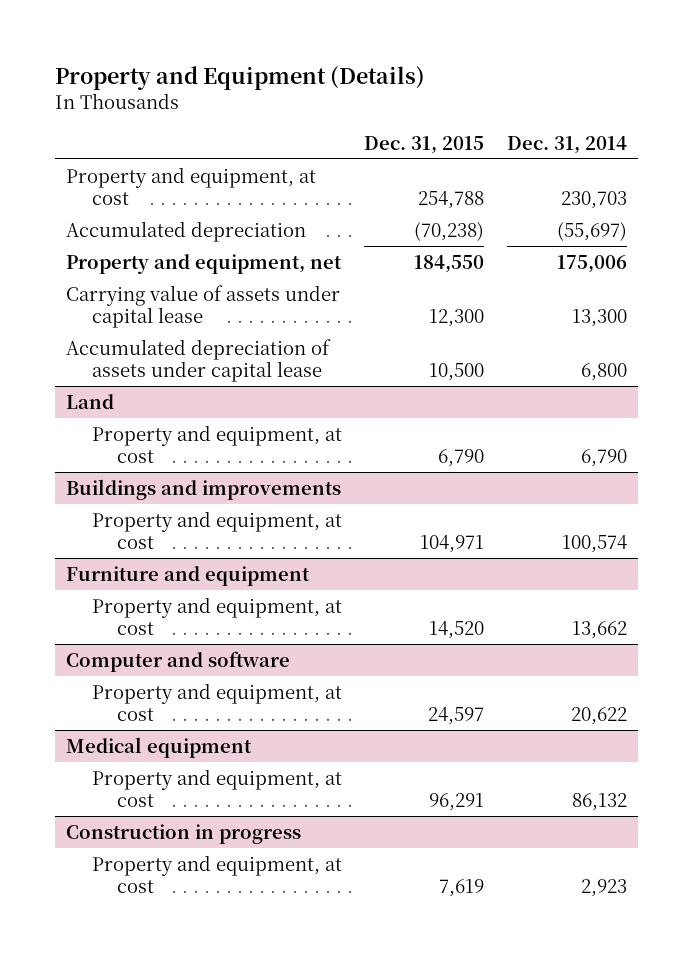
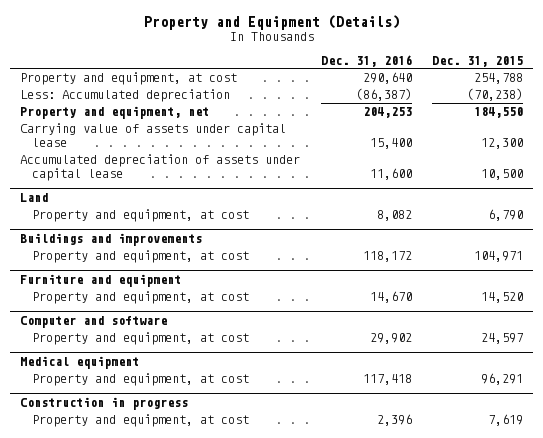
- | Dec. 31, 2015 | Dec. 31, 2014
+ | Dec. 31, 2016 | Dec. 31, 2015
- Accumulated depreciation | (70,238) | (55,697)
+ Less: Accumulated depreciation | (86,387) | (70,238)

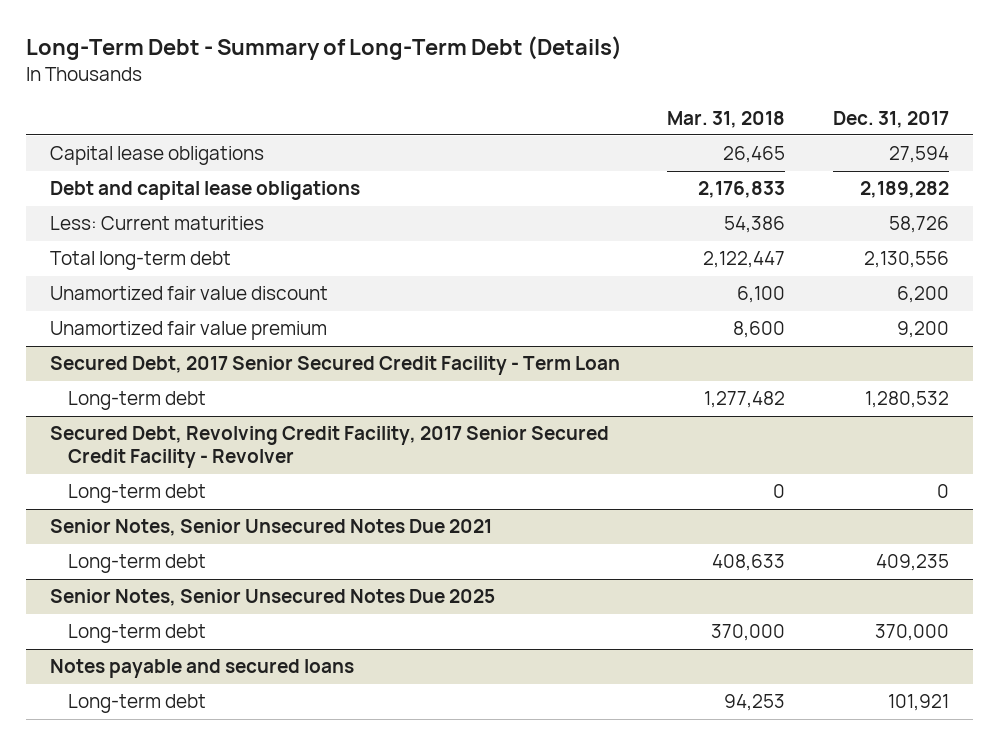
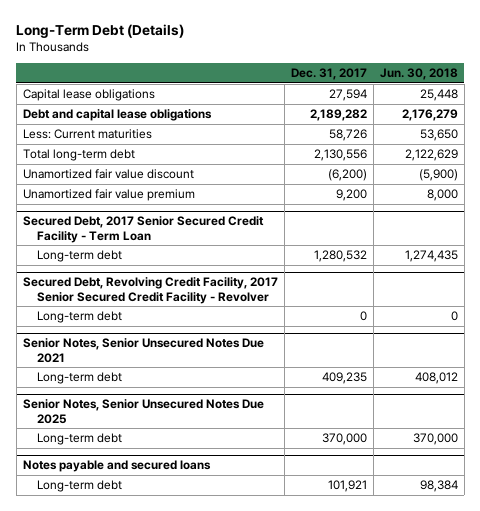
- Long-Term Debt - Summary of Long-Term Debt (Details)
+ Long-Term Debt (Details)
- | Mar. 31, 2018 | Dec. 31, 2017
+ | Dec. 31, 2017 | Jun. 30, 2018
- Unamortized fair value discount | 6,100 | 6,200
+ Unamortized fair value discount | (6,200) | (5,900)

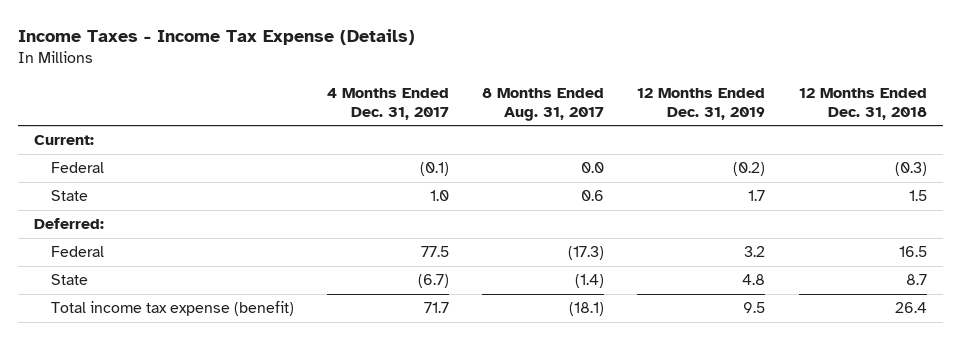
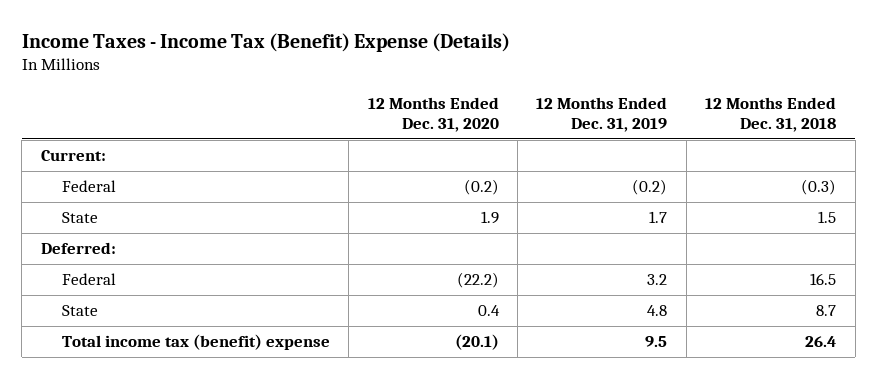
- Income Taxes - Income Tax Expense (Details)
+ Income Taxes - Income Tax (Benefit) Expense (Details)
- | 4 Months Ended Dec. 31, 2017 | 8 Months Ended Aug. 31, 2017 | 12 Months Ended Dec. 31, 2019 | 12 Months Ended Dec. 31, 2018
+ | 12 Months Ended Dec. 31, 2020 | 12 Months Ended Dec. 31, 2019 | 12 Months Ended Dec. 31, 2018
- Total income tax expense (benefit) | 71.7 | (18.1) | 9.5 | 26.4
+ Total income tax (benefit) expense | (20.1) | 9.5 | 26.4

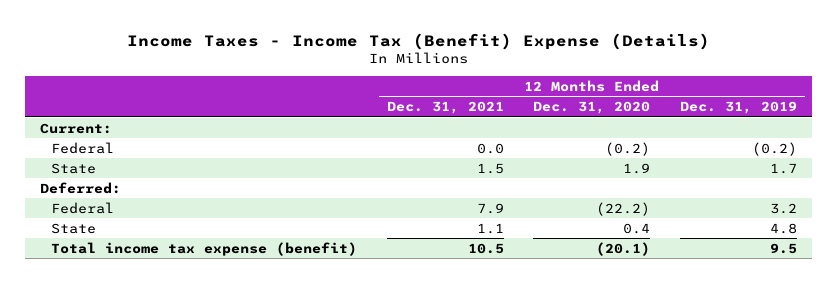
- | 12 Months Ended Dec. 31, 2020 | 12 Months Ended Dec. 31, 2019 | 12 Months Ended Dec. 31, 2018
+ | 12 Months Ended Dec. 31, 2021 | 12 Months Ended Dec. 31, 2020 | 12 Months Ended Dec. 31, 2019
- Total income tax (benefit) expense | (20.1) | 9.5 | 26.4
+ Total income tax expense (benefit) | 10.5 | (20.1) | 9.5

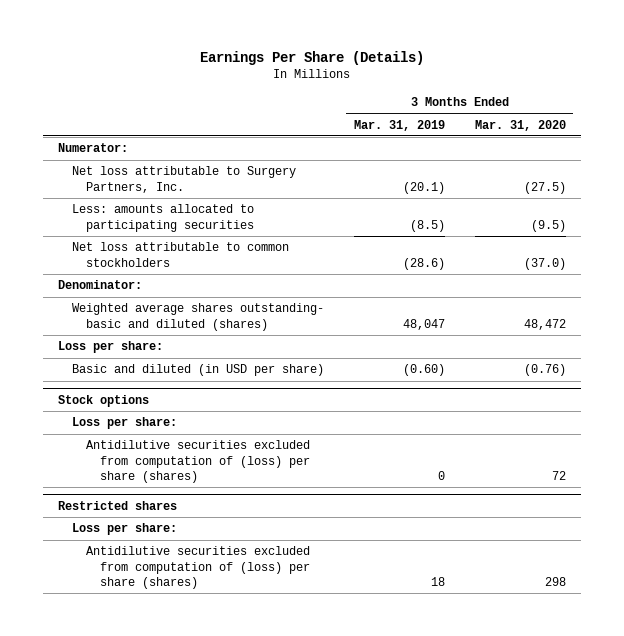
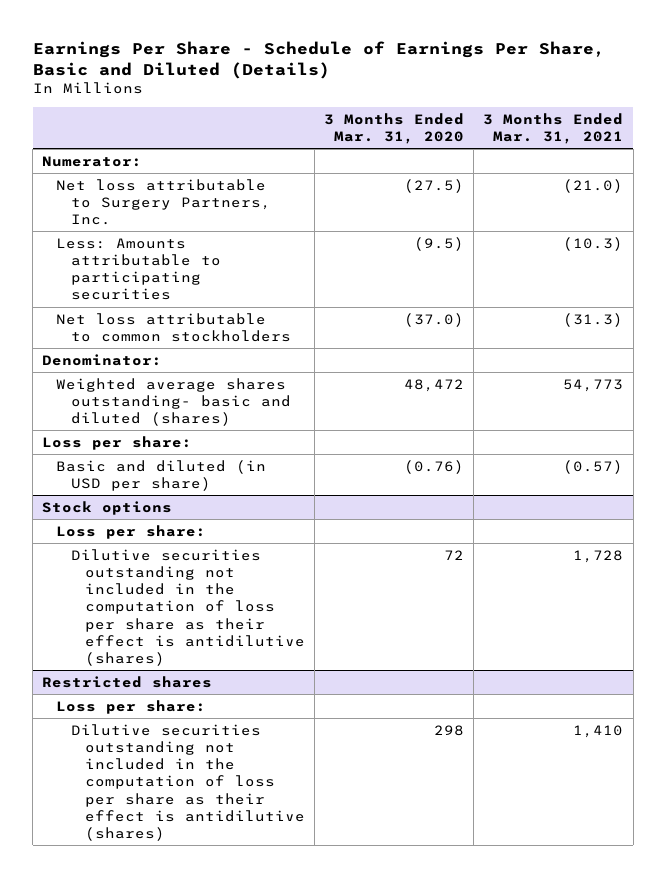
- Earnings Per Share (Details)
+ Earnings Per Share - Schedule of Earnings Per Share, Basic and Diluted (Details)
- | 3 Months Ended Mar. 31, 2019 | 3 Months Ended Mar. 31, 2020
+ | 3 Months Ended Mar. 31, 2020 | 3 Months Ended Mar. 31, 2021
- Less: amounts allocated to participating securities | (8.5) | (9.5)
+ Less: Amounts attributable to participating securities | (9.5) | (10.3)
@ Stock options
- Antidilutive securities excluded from computation of (loss) per share (shares) | 0 | 72
+ Dilutive securities outstanding not included in the computation of loss per share as their effect is antidilutive (shares) | 72 | 1,728
@ Restricted shares
- Antidilutive securities excluded from computation of (loss) per share (shares) | 18 | 298
+ Dilutive securities outstanding not included in the computation of loss per share as their effect is antidilutive (shares) | 298 | 1,410

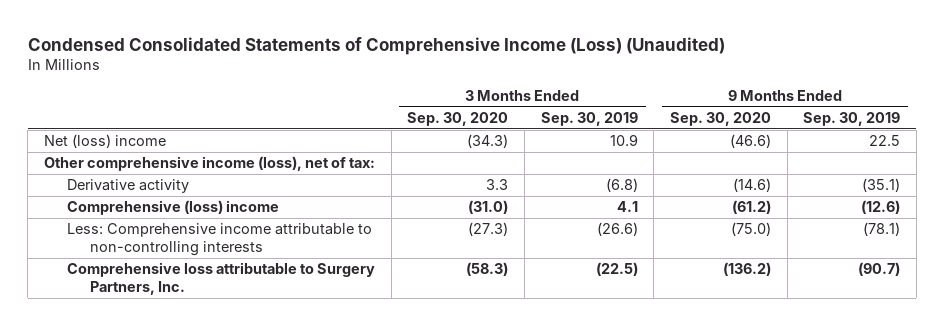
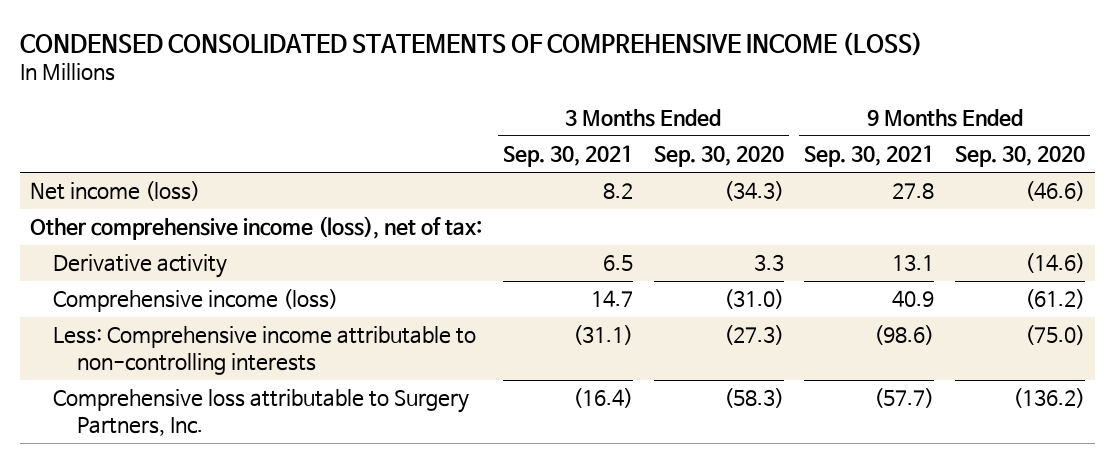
- Condensed Consolidated Statements of Comprehensive Income (Loss) (Unaudited)
+ CONDENSED CONSOLIDATED STATEMENTS OF COMPREHENSIVE INCOME (LOSS)
- | 3 Months Ended Sep. 30, 2020 | 3 Months Ended Sep. 30, 2019 | 9 Months Ended Sep. 30, 2020 | 9 Months Ended Sep. 30, 2019
+ | 3 Months Ended Sep. 30, 2021 | 3 Months Ended Sep. 30, 2020 | 9 Months Ended Sep. 30, 2021 | 9 Months Ended Sep. 30, 2020
- Net (loss) income | (34.3) | 10.9 | (46.6) | 22.5
+ Net income (loss) | 8.2 | (34.3) | 27.8 | (46.6)
- Comprehensive (loss) income | (31.0) | 4.1 | (61.2) | (12.6)
+ Comprehensive income (loss) | 14.7 | (31.0) | 40.9 | (61.2)

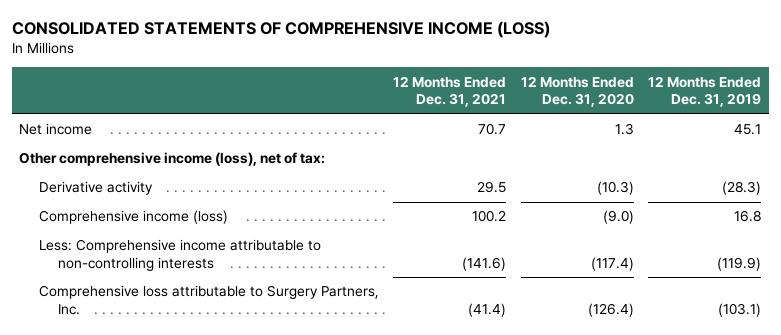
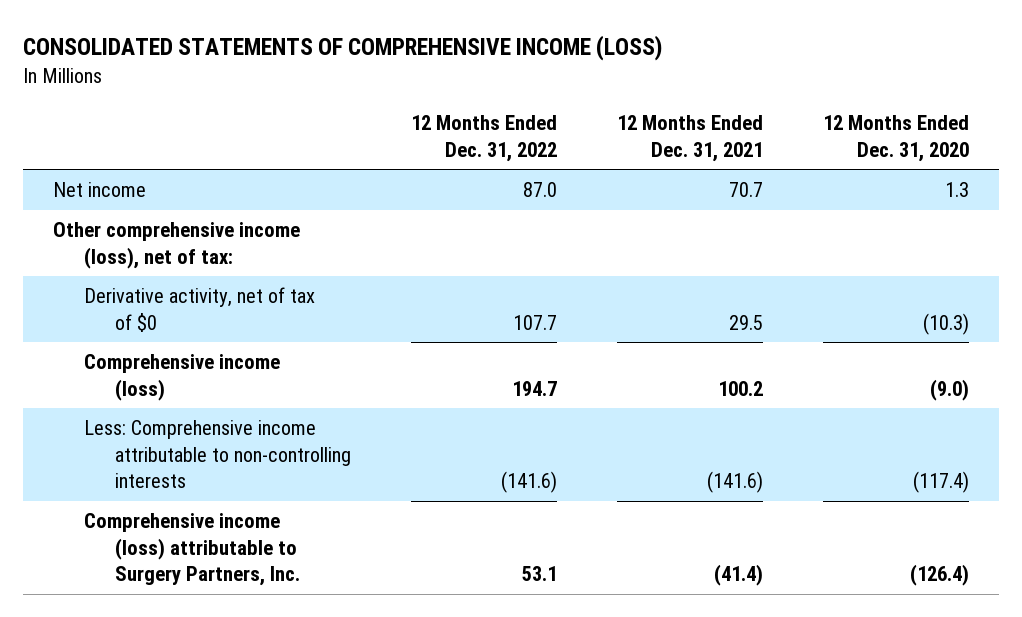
- | 12 Months Ended Dec. 31, 2021 | 12 Months Ended Dec. 31, 2020 | 12 Months Ended Dec. 31, 2019
+ | 12 Months Ended Dec. 31, 2022 | 12 Months Ended Dec. 31, 2021 | 12 Months Ended Dec. 31, 2020
- Derivative activity | 29.5 | (10.3) | (28.3)
+ Derivative activity, net of tax of $0 | 107.7 | 29.5 | (10.3)
- Comprehensive loss attributable to Surgery Partners, Inc. | (41.4) | (126.4) | (103.1)
+ Comprehensive income (loss) attributable to Surgery Partners, Inc. | 53.1 | (41.4) | (126.4)

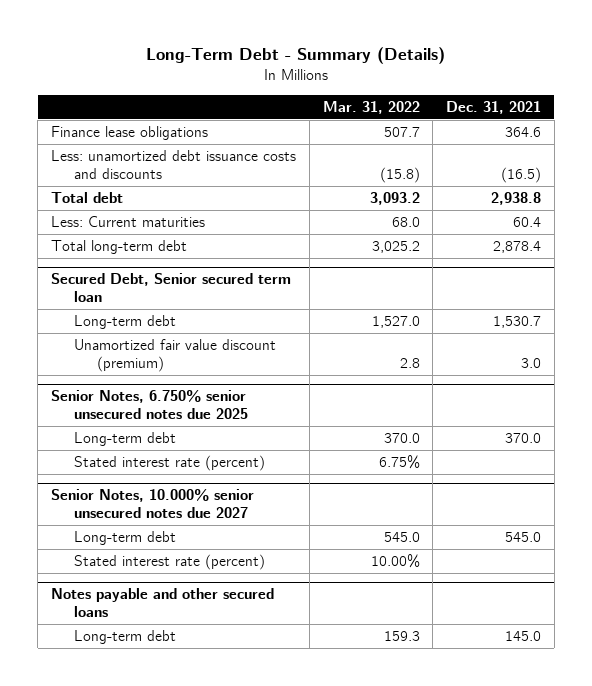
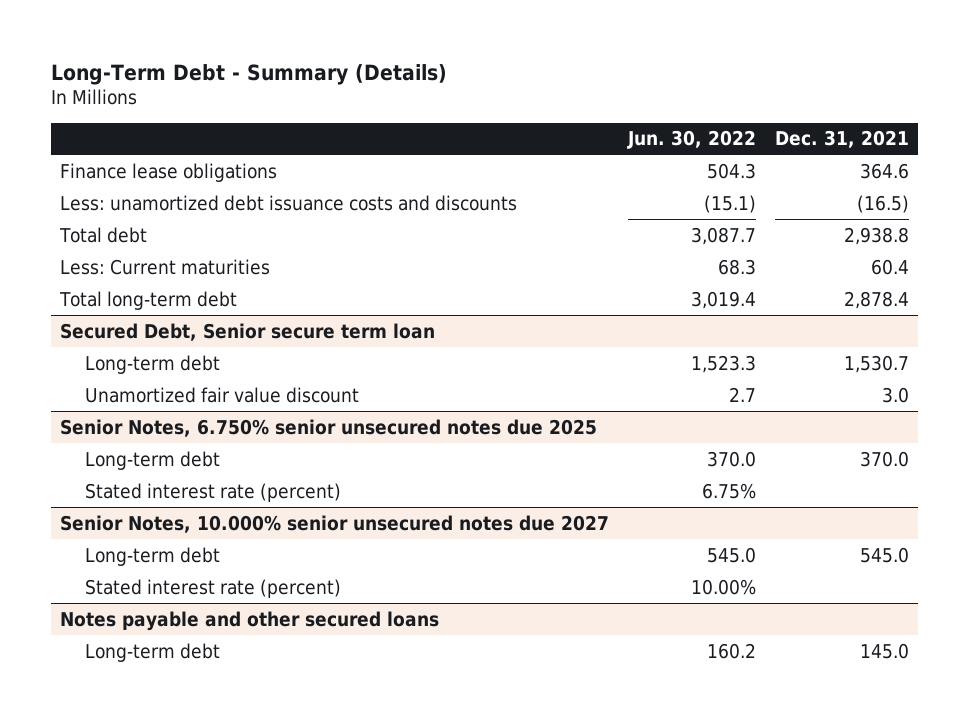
- | Mar. 31, 2022 | Dec. 31, 2021
+ | Jun. 30, 2022 | Dec. 31, 2021
- Secured Debt, Senior secured term loan
+ Secured Debt, Senior secure term loan
- Unamortized fair value discount (premium) | 2.8 | 3.0
+ Unamortized fair value discount | 2.7 | 3.0

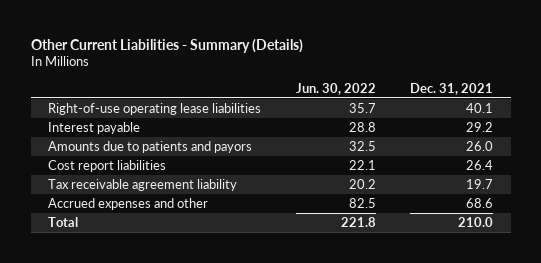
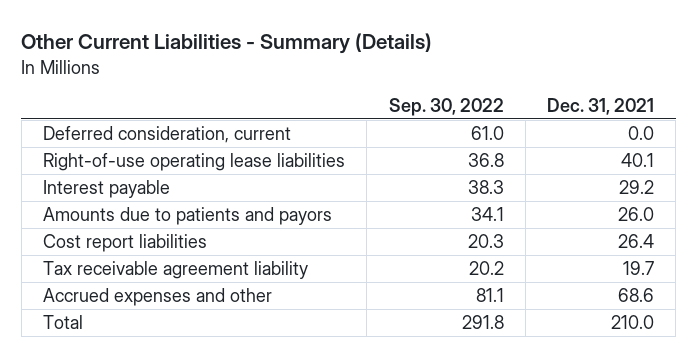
- | Jun. 30, 2022 | Dec. 31, 2021
+ | Sep. 30, 2022 | Dec. 31, 2021
+ Deferred consideration, current | 61.0 | 0.0

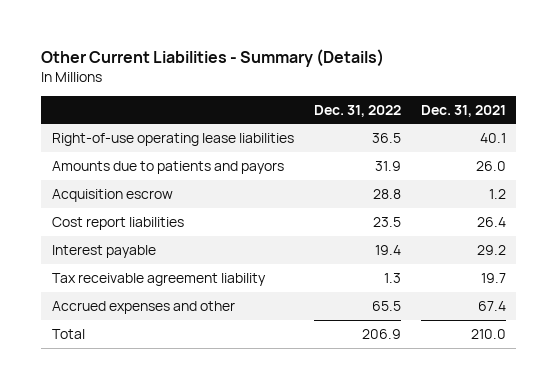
- | Sep. 30, 2022 | Dec. 31, 2021
+ | Dec. 31, 2022 | Dec. 31, 2021
- Deferred consideration, current | 61.0 | 0.0
+ Acquisition escrow | 28.8 | 1.2
moved down: Interest payable | 19.4 | 29.2
- Accrued expenses and other | 81.1 | 68.6
+ Accrued expenses and other | 65.5 | 67.4

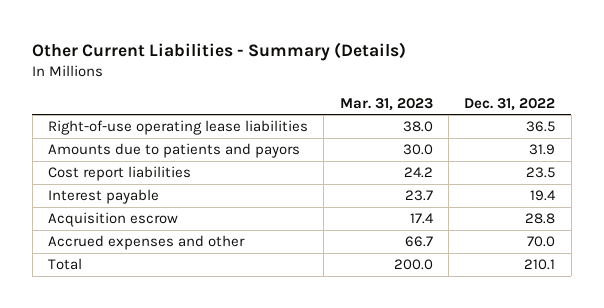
- | Dec. 31, 2022 | Dec. 31, 2021
+ | Mar. 31, 2023 | Dec. 31, 2022
- Tax receivable agreement liability | 1.3 | 19.7
- Accrued expenses and other | 65.5 | 67.4
- Total | 206.9 | 210.0
moved down: Acquisition escrow | 17.4 | 28.8
+ Accrued expenses and other | 66.7 | 70.0
+ Total | 200.0 | 210.1

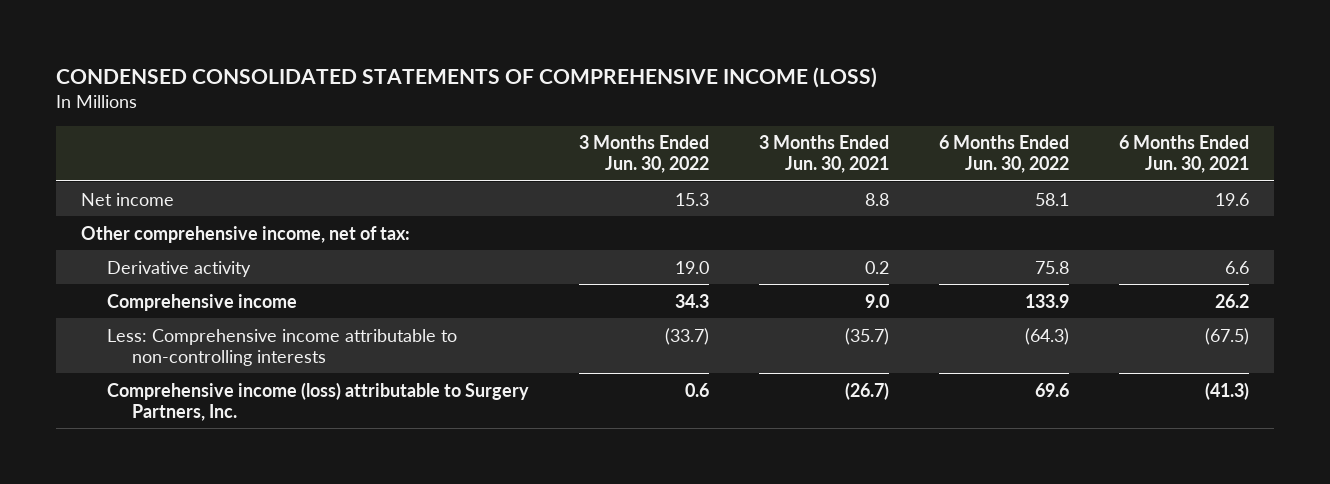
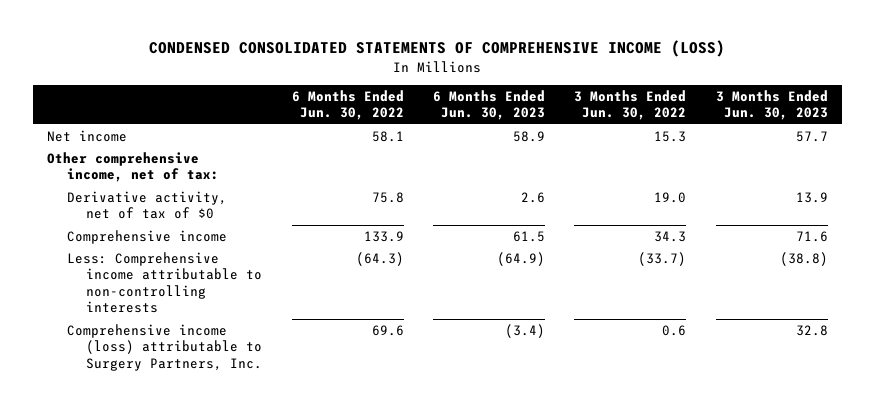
- | 3 Months Ended Jun. 30, 2022 | 3 Months Ended Jun. 30, 2021 | 6 Months Ended Jun. 30, 2022 | 6 Months Ended Jun. 30, 2021
+ | 6 Months Ended Jun. 30, 2022 | 6 Months Ended Jun. 30, 2023 | 3 Months Ended Jun. 30, 2022 | 3 Months Ended Jun. 30, 2023
- Derivative activity | 19.0 | 0.2 | 75.8 | 6.6
+ Derivative activity, net of tax of $0 | 75.8 | 2.6 | 19.0 | 13.9

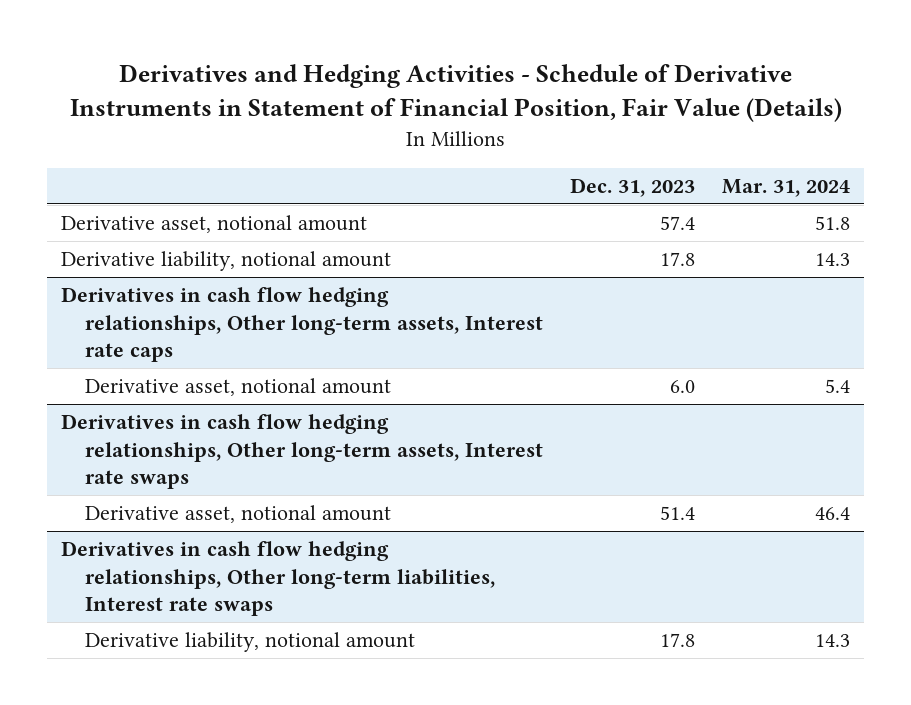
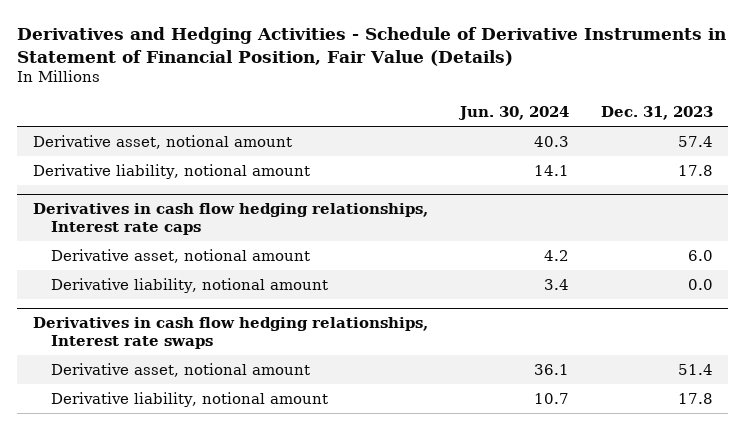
- | Dec. 31, 2023 | Mar. 31, 2024
+ | Jun. 30, 2024 | Dec. 31, 2023
- Derivatives in cash flow hedging relationships, Other long-term assets, Interest rate caps
+ Derivatives in cash flow hedging relationships, Interest rate caps
- Derivatives in cash flow hedging relationships, Other long-term assets, Interest rate swaps
+ Derivative liability, notional amount | 3.4 | 0.0
+ Derivatives in cash flow hedging relationships, Interest rate swaps
- Derivatives in cash flow hedging relationships, Other long-term liabilities, Interest rate swaps

